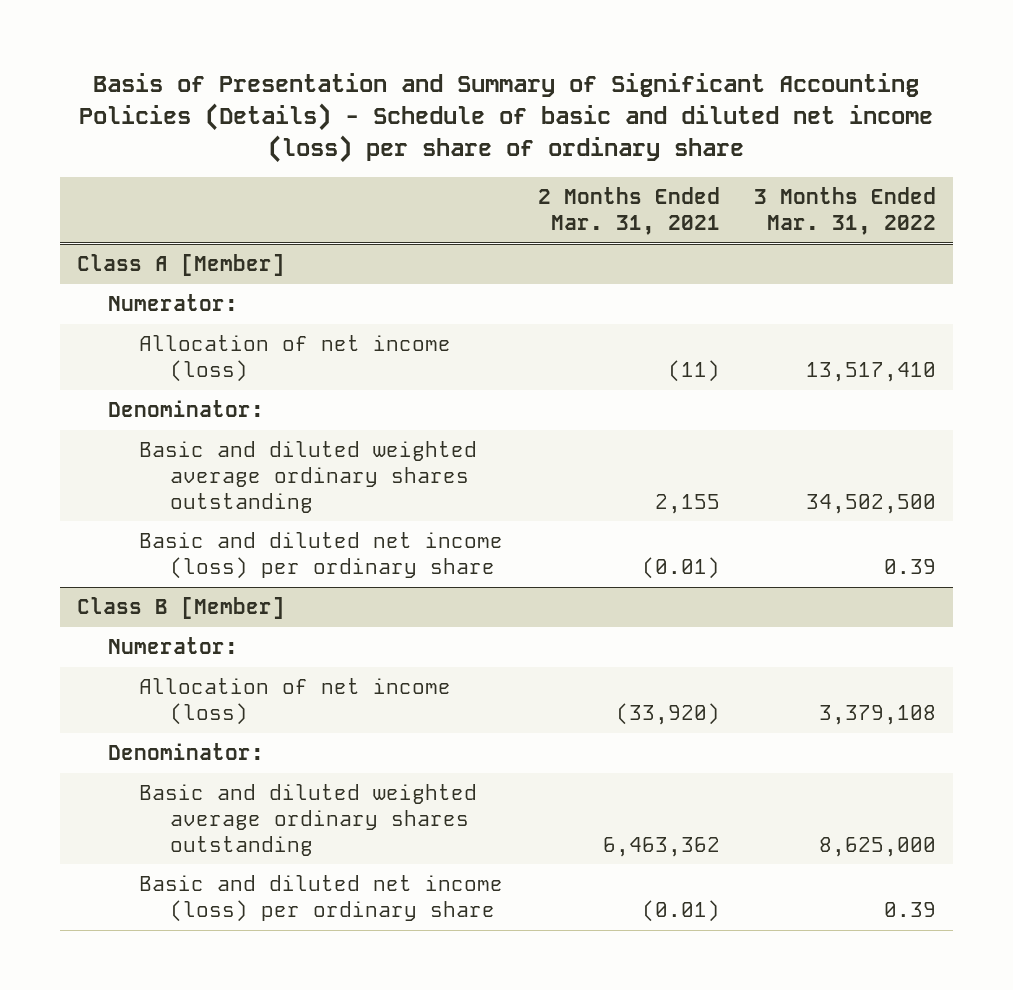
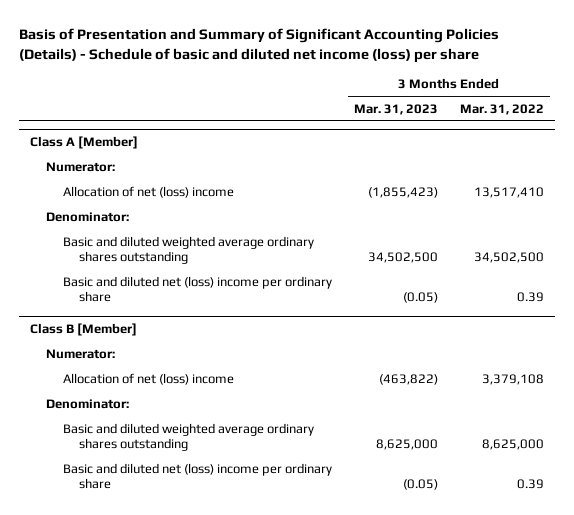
- Basis of Presentation and Summary of Significant Accounting Policies (Details) - Schedule of basic and diluted net income (loss) per share of ordinary share
+ Basis of Presentation and Summary of Significant Accounting Policies (Details) - Schedule of basic and diluted net income (loss) per share
- | 2 Months Ended Mar. 31, 2021 | 3 Months Ended Mar. 31, 2022
+ | 3 Months Ended Mar. 31, 2023 | 3 Months Ended Mar. 31, 2022
@ Class A [Member]
- Allocation of net income (loss) | (11) | 13,517,410
+ Allocation of net (loss) income | (1,855,423) | 13,517,410
- Basic and diluted net income (loss) per ordinary share | (0.01) | 0.39
+ Basic and diluted net (loss) income per ordinary share | (0.05) | 0.39
@ Class B [Member]
- Allocation of net income (loss) | (33,920) | 3,379,108
+ Allocation of net (loss) income | (463,822) | 3,379,108
- Basic and diluted net income (loss) per ordinary share | (0.01) | 0.39
+ Basic and diluted net (loss) income per ordinary share | (0.05) | 0.39

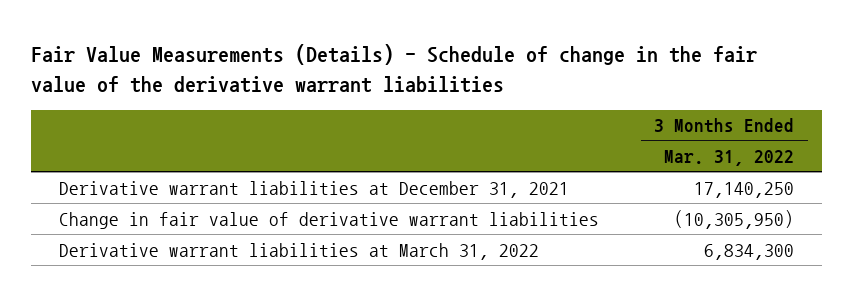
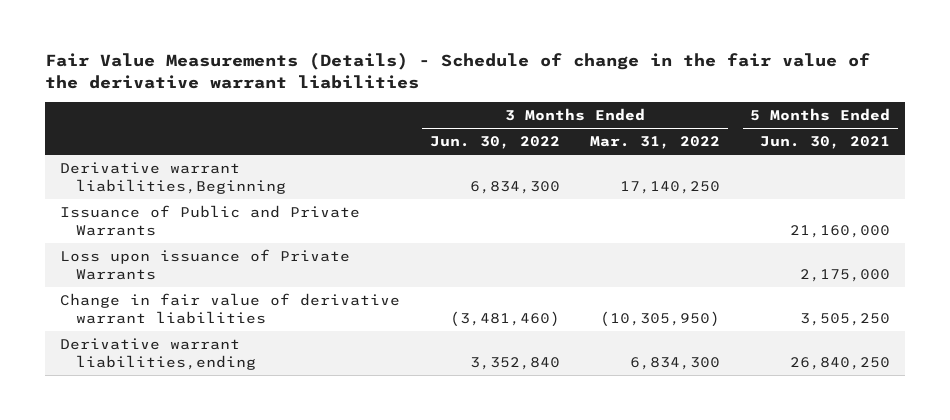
- | 3 Months Ended Mar. 31, 2022
+ | 3 Months Ended Jun. 30, 2022 | 3 Months Ended Mar. 31, 2022 | 5 Months Ended Jun. 30, 2021
- Derivative warrant liabilities at December 31, 2021 | 17,140,250
+ Derivative warrant liabilities,Beginning | 6,834,300 | 17,140,250 |
+ Issuance of Public and Private Warrants | | | 21,160,000
+ Loss upon issuance of Private Warrants | | | 2,175,000
- Derivative warrant liabilities at March 31, 2022 | 6,834,300
+ Derivative warrant liabilities,ending | 3,352,840 | 6,834,300 | 26,840,250

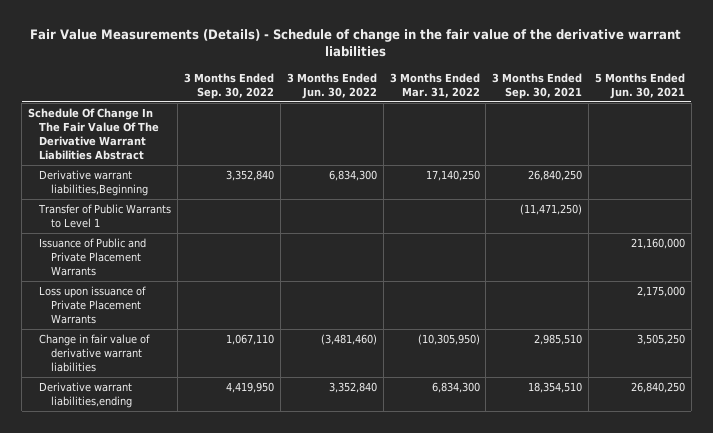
- | 3 Months Ended Jun. 30, 2022 | 3 Months Ended Mar. 31, 2022 | 5 Months Ended Jun. 30, 2021
+ | 3 Months Ended Sep. 30, 2022 | 3 Months Ended Jun. 30, 2022 | 3 Months Ended Mar. 31, 2022 | 3 Months Ended Sep. 30, 2021 | 5 Months Ended Jun. 30, 2021
+ Schedule Of Change In The Fair Value Of The Derivative Warrant Liabilities Abstract
- Issuance of Public and Private Warrants | | | 21,160,000
- Loss upon issuance of Private Warrants | | | 2,175,000
+ Transfer of Public Warrants to Level 1 | | | | (11,471,250) |
+ Issuance of Public and Private Placement Warrants | | | | | 21,160,000
+ Loss upon issuance of Private Placement Warrants | | | | | 2,175,000

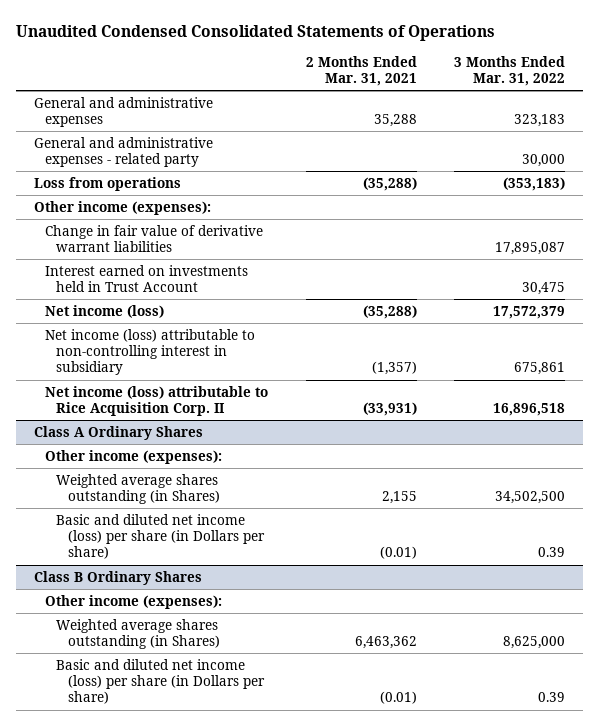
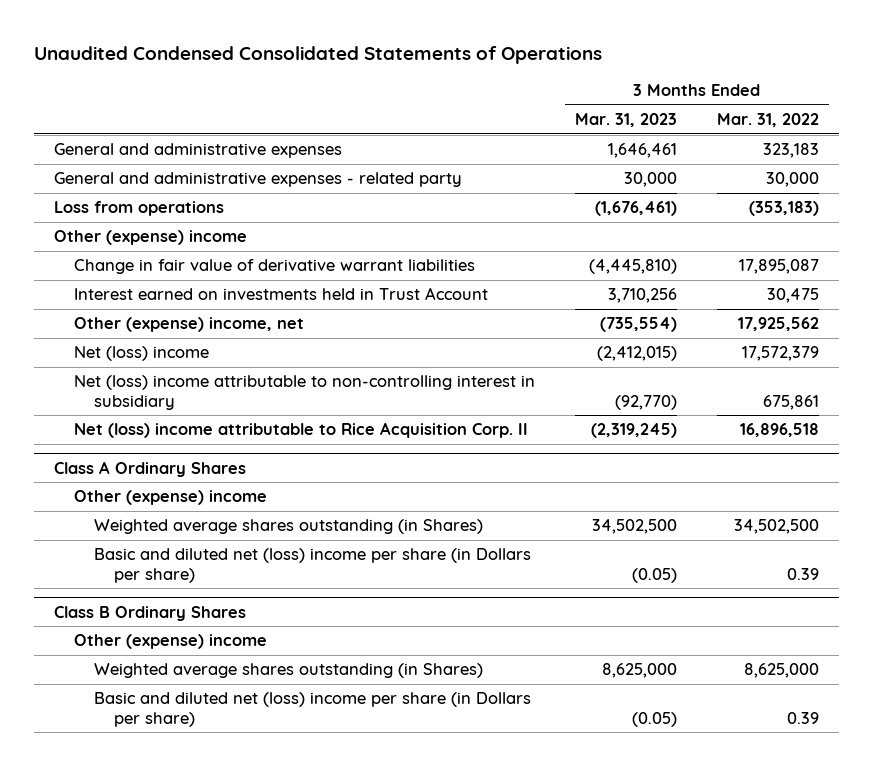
- | 2 Months Ended Mar. 31, 2021 | 3 Months Ended Mar. 31, 2022
+ | 3 Months Ended Mar. 31, 2023 | 3 Months Ended Mar. 31, 2022
- Other income (expenses):
+ Other (expense) income
- Net income (loss) | (35,288) | 17,572,379
- Net income (loss) attributable to non-controlling interest in subsidiary | (1,357) | 675,861
- Net income (loss) attributable to Rice Acquisition Corp. II | (33,931) | 16,896,518
+ Other (expense) income, net | (735,554) | 17,925,562
+ Net (loss) income | (2,412,015) | 17,572,379
+ Net (loss) income attributable to non-controlling interest in subsidiary | (92,770) | 675,861
+ Net (loss) income attributable to Rice Acquisition Corp. II | (2,319,245) | 16,896,518
@ Class A Ordinary Shares
- Other income (expenses):
+ Other (expense) income
- Basic and diluted net income (loss) per share (in Dollars per share) | (0.01) | 0.39
+ Basic and diluted net (loss) income per share (in Dollars per share) | (0.05) | 0.39
@ Class B Ordinary Shares
- Other income (expenses):
+ Other (expense) income
- Basic and diluted net income (loss) per share (in Dollars per share) | (0.01) | 0.39
+ Basic and diluted net (loss) income per share (in Dollars per share) | (0.05) | 0.39

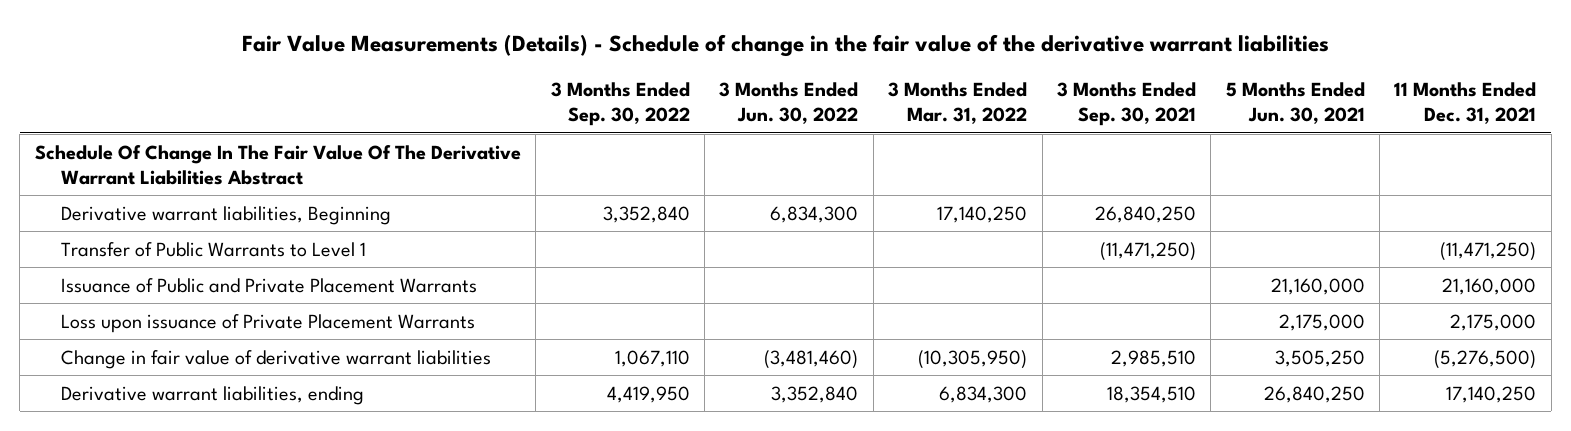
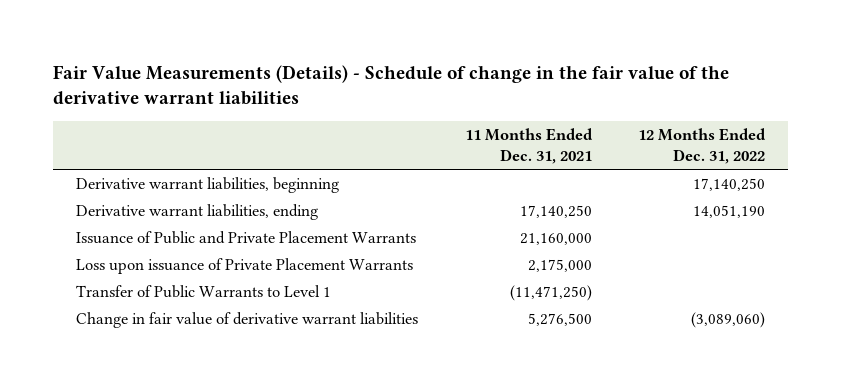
- | 3 Months Ended Sep. 30, 2022 | 3 Months Ended Jun. 30, 2022 | 3 Months Ended Mar. 31, 2022 | 3 Months Ended Sep. 30, 2021 | 5 Months Ended Jun. 30, 2021 | 11 Months Ended Dec. 31, 2021
+ | 11 Months Ended Dec. 31, 2021 | 12 Months Ended Dec. 31, 2022
- Schedule Of Change In The Fair Value Of The Derivative Warrant Liabilities Abstract
- Derivative warrant liabilities, Beginning | 3,352,840 | 6,834,300 | 17,140,250 | 26,840,250 | |
+ Derivative warrant liabilities, beginning | | 17,140,250
moved up: Derivative warrant liabilities, ending | 17,140,250 | 14,051,190
- Change in fair value of derivative warrant liabilities | 1,067,110 | (3,481,460) | (10,305,950) | 2,985,510 | 3,505,250 | (5,276,500)
moved down: Transfer of Public Warrants to Level 1 | (11,471,250) |
+ Change in fair value of derivative warrant liabilities | 5,276,500 | (3,089,060)

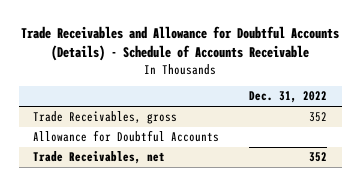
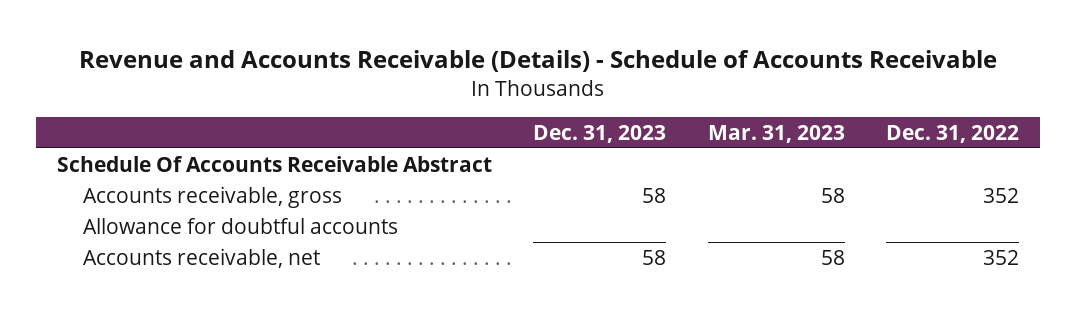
- Trade Receivables and Allowance for Doubtful Accounts (Details) - Schedule of Accounts Receivable
+ Revenue and Accounts Receivable (Details) - Schedule of Accounts Receivable
- | Dec. 31, 2022
+ | Dec. 31, 2023 | Mar. 31, 2023 | Dec. 31, 2022
- Trade Receivables, gross | 352
- Allowance for Doubtful Accounts
- Trade Receivables, net | 352
+ Schedule Of Accounts Receivable Abstract
+ Accounts receivable, gross | 58 | 58 | 352
+ Allowance for doubtful accounts
+ Accounts receivable, net | 58 | 58 | 352

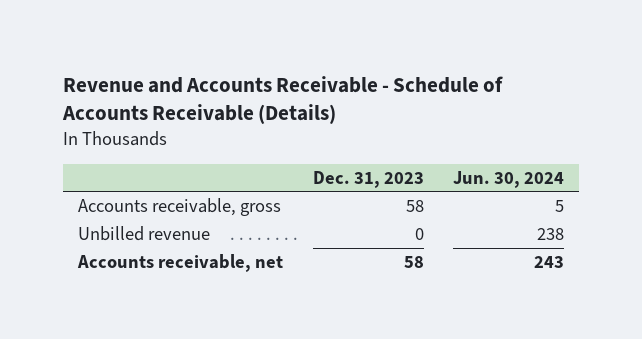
- Revenue and Accounts Receivable (Details) - Schedule of Accounts Receivable
+ Revenue and Accounts Receivable - Schedule of Accounts Receivable (Details)
- | Dec. 31, 2023 | Mar. 31, 2023 | Dec. 31, 2022
+ | Dec. 31, 2023 | Jun. 30, 2024
- Schedule Of Accounts Receivable Abstract
- Allowance for doubtful accounts
+ Unbilled revenue | 0 | 238

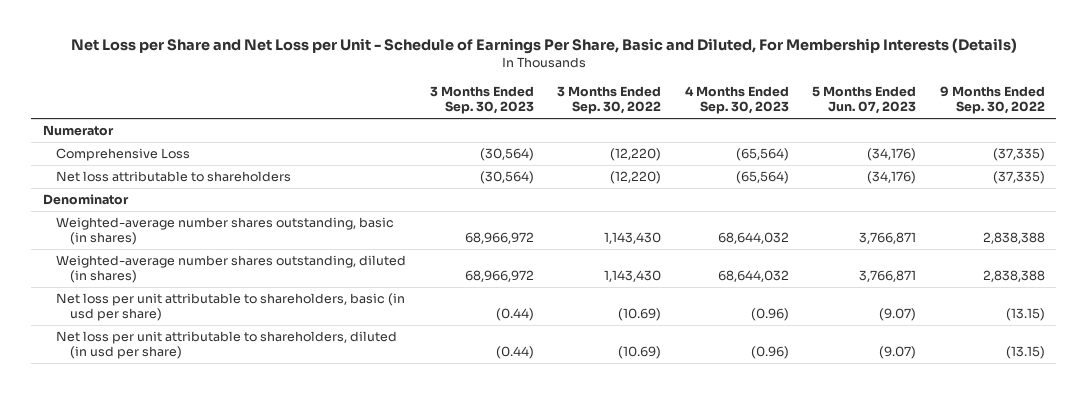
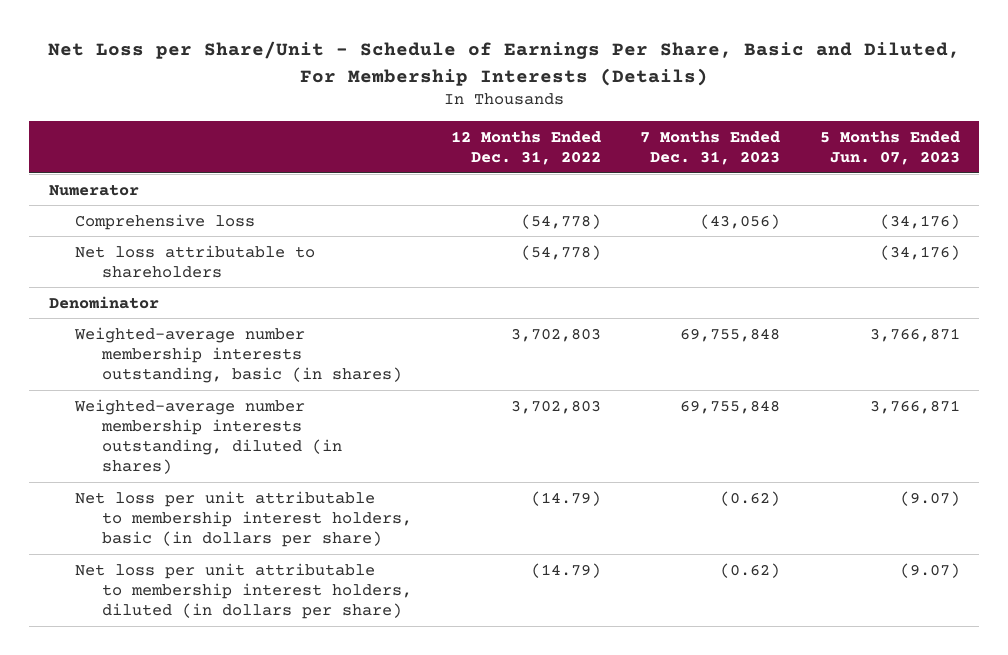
- Net Loss per Share and Net Loss per Unit - Schedule of Earnings Per Share, Basic and Diluted, For Membership Interests (Details)
+ Net Loss per Share/Unit - Schedule of Earnings Per Share, Basic and Diluted, For Membership Interests (Details)
- | 3 Months Ended Sep. 30, 2023 | 3 Months Ended Sep. 30, 2022 | 4 Months Ended Sep. 30, 2023 | 5 Months Ended Jun. 07, 2023 | 9 Months Ended Sep. 30, 2022
+ | 12 Months Ended Dec. 31, 2022 | 7 Months Ended Dec. 31, 2023 | 5 Months Ended Jun. 07, 2023
- Comprehensive Loss | (30,564) | (12,220) | (65,564) | (34,176) | (37,335)
+ Comprehensive loss | (54,778) | (43,056) | (34,176)
- Weighted-average number shares outstanding, basic (in shares) | 68,966,972 | 1,143,430 | 68,644,032 | 3,766,871 | 2,838,388
- Weighted-average number shares outstanding, diluted (in shares) | 68,966,972 | 1,143,430 | 68,644,032 | 3,766,871 | 2,838,388
- Net loss per unit attributable to shareholders, basic (in usd per share) | (0.44) | (10.69) | (0.96) | (9.07) | (13.15)
- Net loss per unit attributable to shareholders, diluted (in usd per share) | (0.44) | (10.69) | (0.96) | (9.07) | (13.15)
+ Weighted-average number membership interests outstanding, basic (in shares) | 3,702,803 | 69,755,848 | 3,766,871
+ Weighted-average number membership interests outstanding, diluted (in shares) | 3,702,803 | 69,755,848 | 3,766,871
+ Net loss per unit attributable to membership interest holders, basic (in dollars per share) | (14.79) | (0.62) | (9.07)
+ Net loss per unit attributable to membership interest holders, diluted (in dollars per share) | (14.79) | (0.62) | (9.07)

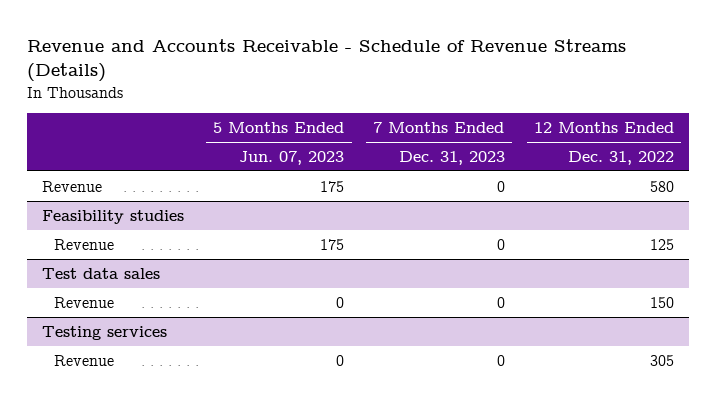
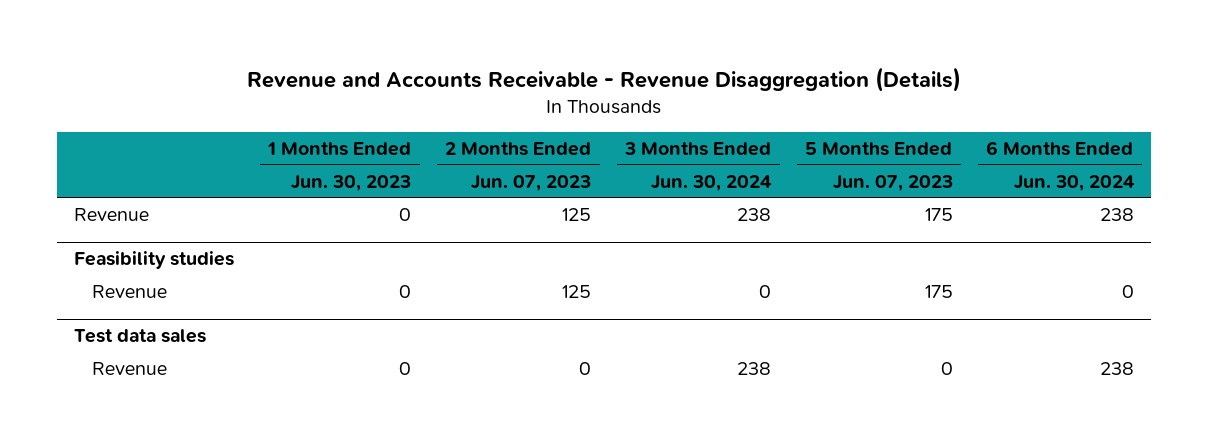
- Revenue and Accounts Receivable - Schedule of Revenue Streams (Details)
+ Revenue and Accounts Receivable - Revenue Disaggregation (Details)
- | 5 Months Ended Jun. 07, 2023 | 7 Months Ended Dec. 31, 2023 | 12 Months Ended Dec. 31, 2022
+ | 1 Months Ended Jun. 30, 2023 | 2 Months Ended Jun. 07, 2023 | 3 Months Ended Jun. 30, 2024 | 5 Months Ended Jun. 07, 2023 | 6 Months Ended Jun. 30, 2024
- Testing services
- Revenue | 0 | 0 | 305

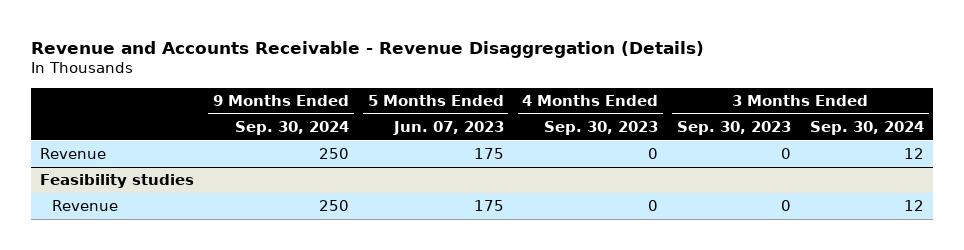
- | 1 Months Ended Jun. 30, 2023 | 2 Months Ended Jun. 07, 2023 | 3 Months Ended Jun. 30, 2024 | 5 Months Ended Jun. 07, 2023 | 6 Months Ended Jun. 30, 2024
+ | 9 Months Ended Sep. 30, 2024 | 5 Months Ended Jun. 07, 2023 | 4 Months Ended Sep. 30, 2023 | 3 Months Ended Sep. 30, 2023 | 3 Months Ended Sep. 30, 2024
- Test data sales
- Revenue | 0 | 0 | 238 | 0 | 238

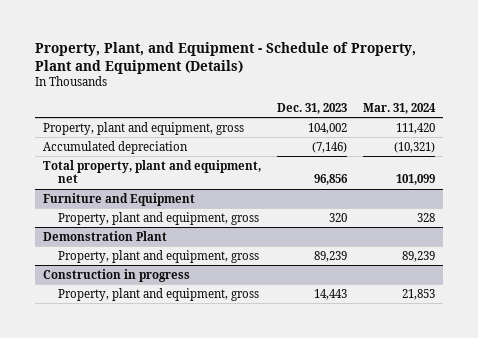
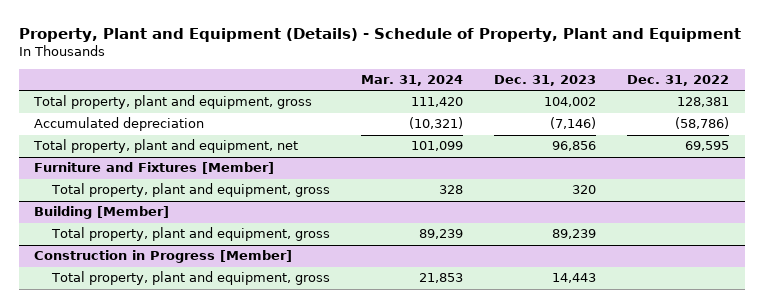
- Property, Plant, and Equipment - Schedule of Property, Plant and Equipment (Details)
+ Property, Plant and Equipment (Details) - Schedule of Property, Plant and Equipment
- | Dec. 31, 2023 | Mar. 31, 2024
+ | Mar. 31, 2024 | Dec. 31, 2023 | Dec. 31, 2022
- Property, plant and equipment, gross | 104,002 | 111,420
+ Total property, plant and equipment, gross | 111,420 | 104,002 | 128,381
- Furniture and Equipment
- Property, plant and equipment, gross | 320 | 328
- Demonstration Plant
- Property, plant and equipment, gross | 89,239 | 89,239
- Construction in progress
- Property, plant and equipment, gross | 14,443 | 21,853
+ Furniture and Fixtures [Member]
+ Total property, plant and equipment, gross | 328 | 320 |
+ Building [Member]
+ Total property, plant and equipment, gross | 89,239 | 89,239 |
+ Construction in Progress [Member]
+ Total property, plant and equipment, gross | 21,853 | 14,443 |

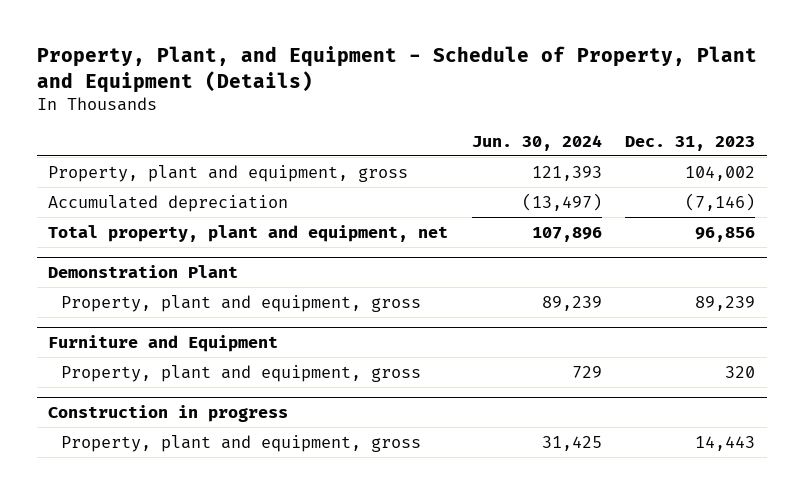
- Property, Plant and Equipment (Details) - Schedule of Property, Plant and Equipment
+ Property, Plant, and Equipment - Schedule of Property, Plant and Equipment (Details)
- | Mar. 31, 2024 | Dec. 31, 2023 | Dec. 31, 2022
+ | Jun. 30, 2024 | Dec. 31, 2023
- Total property, plant and equipment, gross | 111,420 | 104,002 | 128,381
+ Property, plant and equipment, gross | 121,393 | 104,002
- Furniture and Fixtures [Member]
- Total property, plant and equipment, gross | 328 | 320 |
- Building [Member]
- Total property, plant and equipment, gross | 89,239 | 89,239 |
- Construction in Progress [Member]
- Total property, plant and equipment, gross | 21,853 | 14,443 |
+ Demonstration Plant
+ Property, plant and equipment, gross | 89,239 | 89,239
+ Furniture and Equipment
+ Property, plant and equipment, gross | 729 | 320
+ Construction in progress
+ Property, plant and equipment, gross | 31,425 | 14,443

